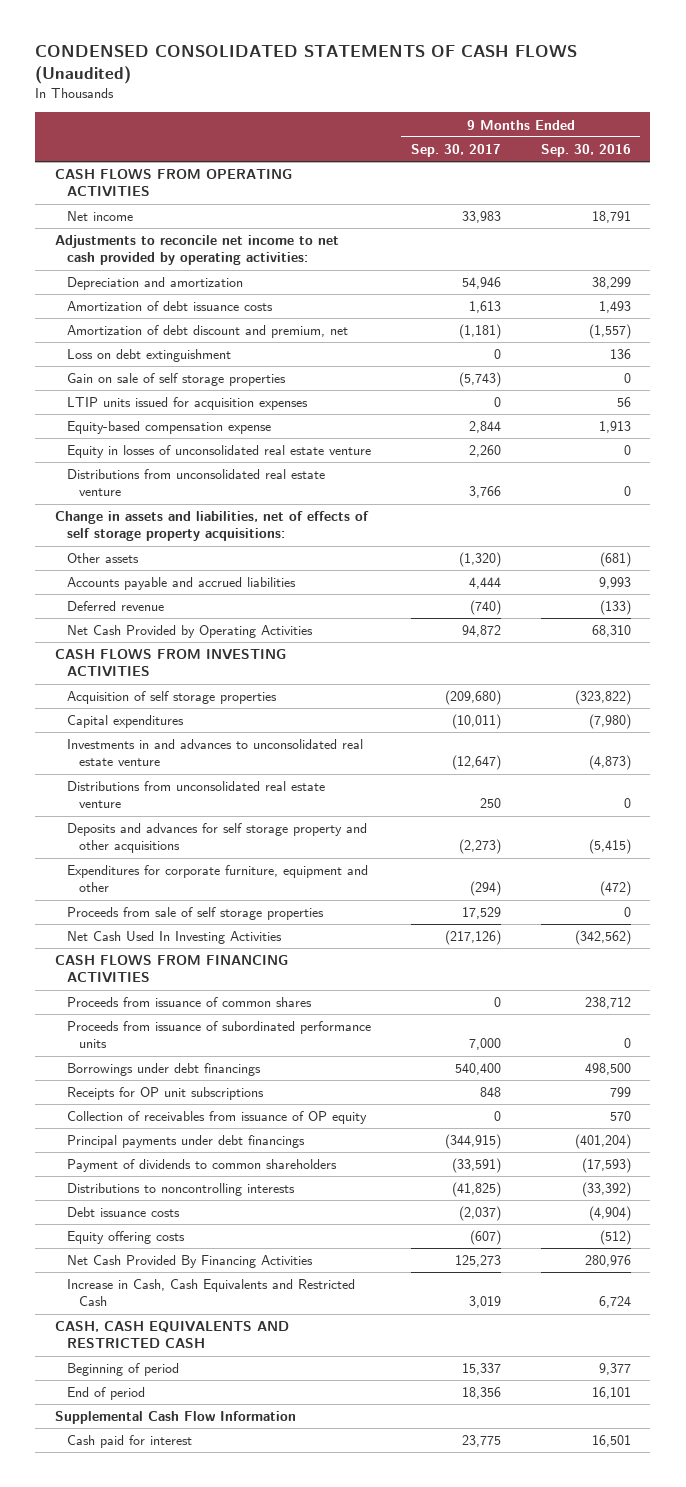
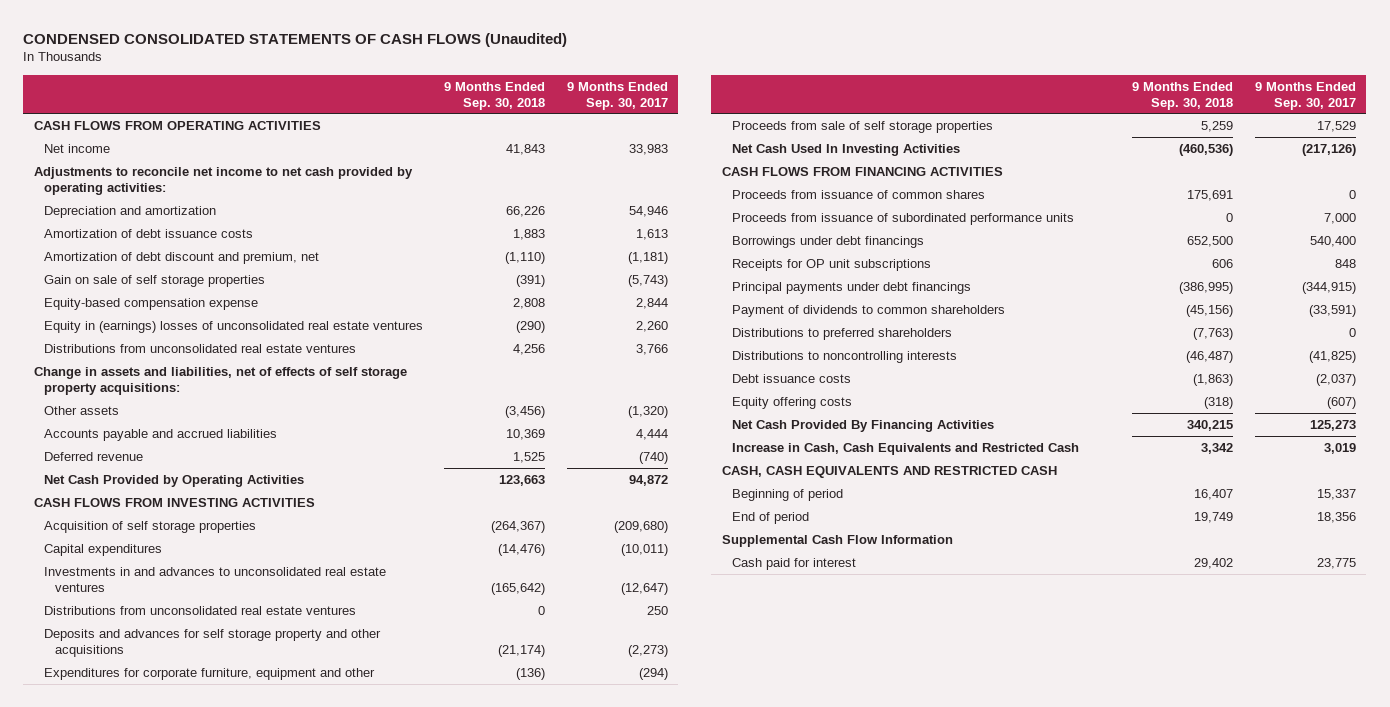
- | 9 Months Ended Sep. 30, 2017 | 9 Months Ended Sep. 30, 2016
+ | 9 Months Ended Sep. 30, 2018 | 9 Months Ended Sep. 30, 2017
- Loss on debt extinguishment | 0 | 136
- LTIP units issued for acquisition expenses | 0 | 56
- Equity in losses of unconsolidated real estate venture | 2,260 | 0
- Distributions from unconsolidated real estate venture | 3,766 | 0
+ Equity in (earnings) losses of unconsolidated real estate ventures | (290) | 2,260
+ Distributions from unconsolidated real estate ventures | 4,256 | 3,766
- Investments in and advances to unconsolidated real estate venture | (12,647) | (4,873)
- Distributions from unconsolidated real estate venture | 250 | 0
+ Investments in and advances to unconsolidated real estate ventures | (165,642) | (12,647)
+ Distributions from unconsolidated real estate ventures | 0 | 250
- Collection of receivables from issuance of OP equity | 0 | 570
+ Distributions to preferred shareholders | (7,763) | 0

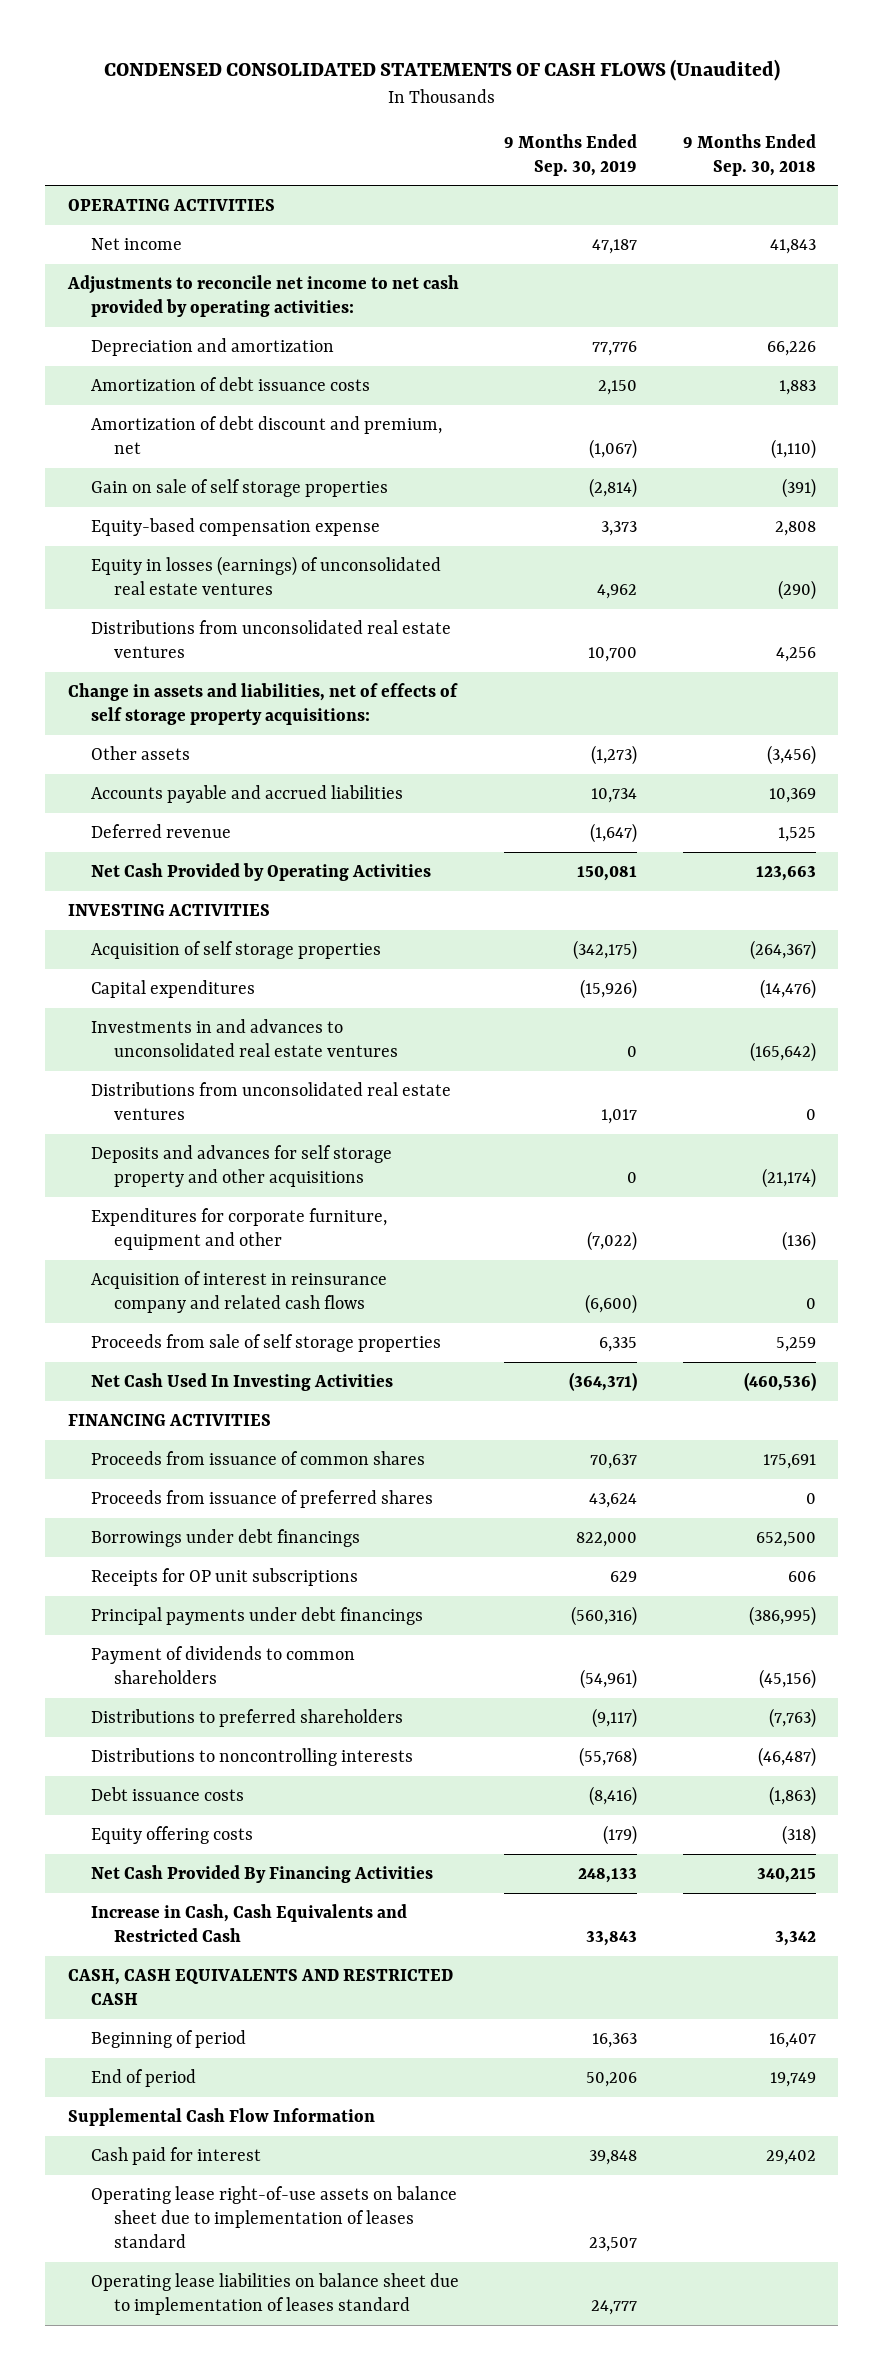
- | 9 Months Ended Sep. 30, 2018 | 9 Months Ended Sep. 30, 2017
+ | 9 Months Ended Sep. 30, 2019 | 9 Months Ended Sep. 30, 2018
- CASH FLOWS FROM OPERATING ACTIVITIES
+ OPERATING ACTIVITIES
- Equity in (earnings) losses of unconsolidated real estate ventures | (290) | 2,260
+ Equity in losses (earnings) of unconsolidated real estate ventures | 4,962 | (290)
- CASH FLOWS FROM INVESTING ACTIVITIES
+ INVESTING ACTIVITIES
+ Acquisition of interest in reinsurance company and related cash flows | (6,600) | 0
- CASH FLOWS FROM FINANCING ACTIVITIES
+ FINANCING ACTIVITIES
- Proceeds from issuance of subordinated performance units | 0 | 7,000
+ Proceeds from issuance of preferred shares | 43,624 | 0
+ Operating lease right-of-use assets on balance sheet due to implementation of leases standard | 23,507 |
+ Operating lease liabilities on balance sheet due to implementation of leases standard | 24,777 |

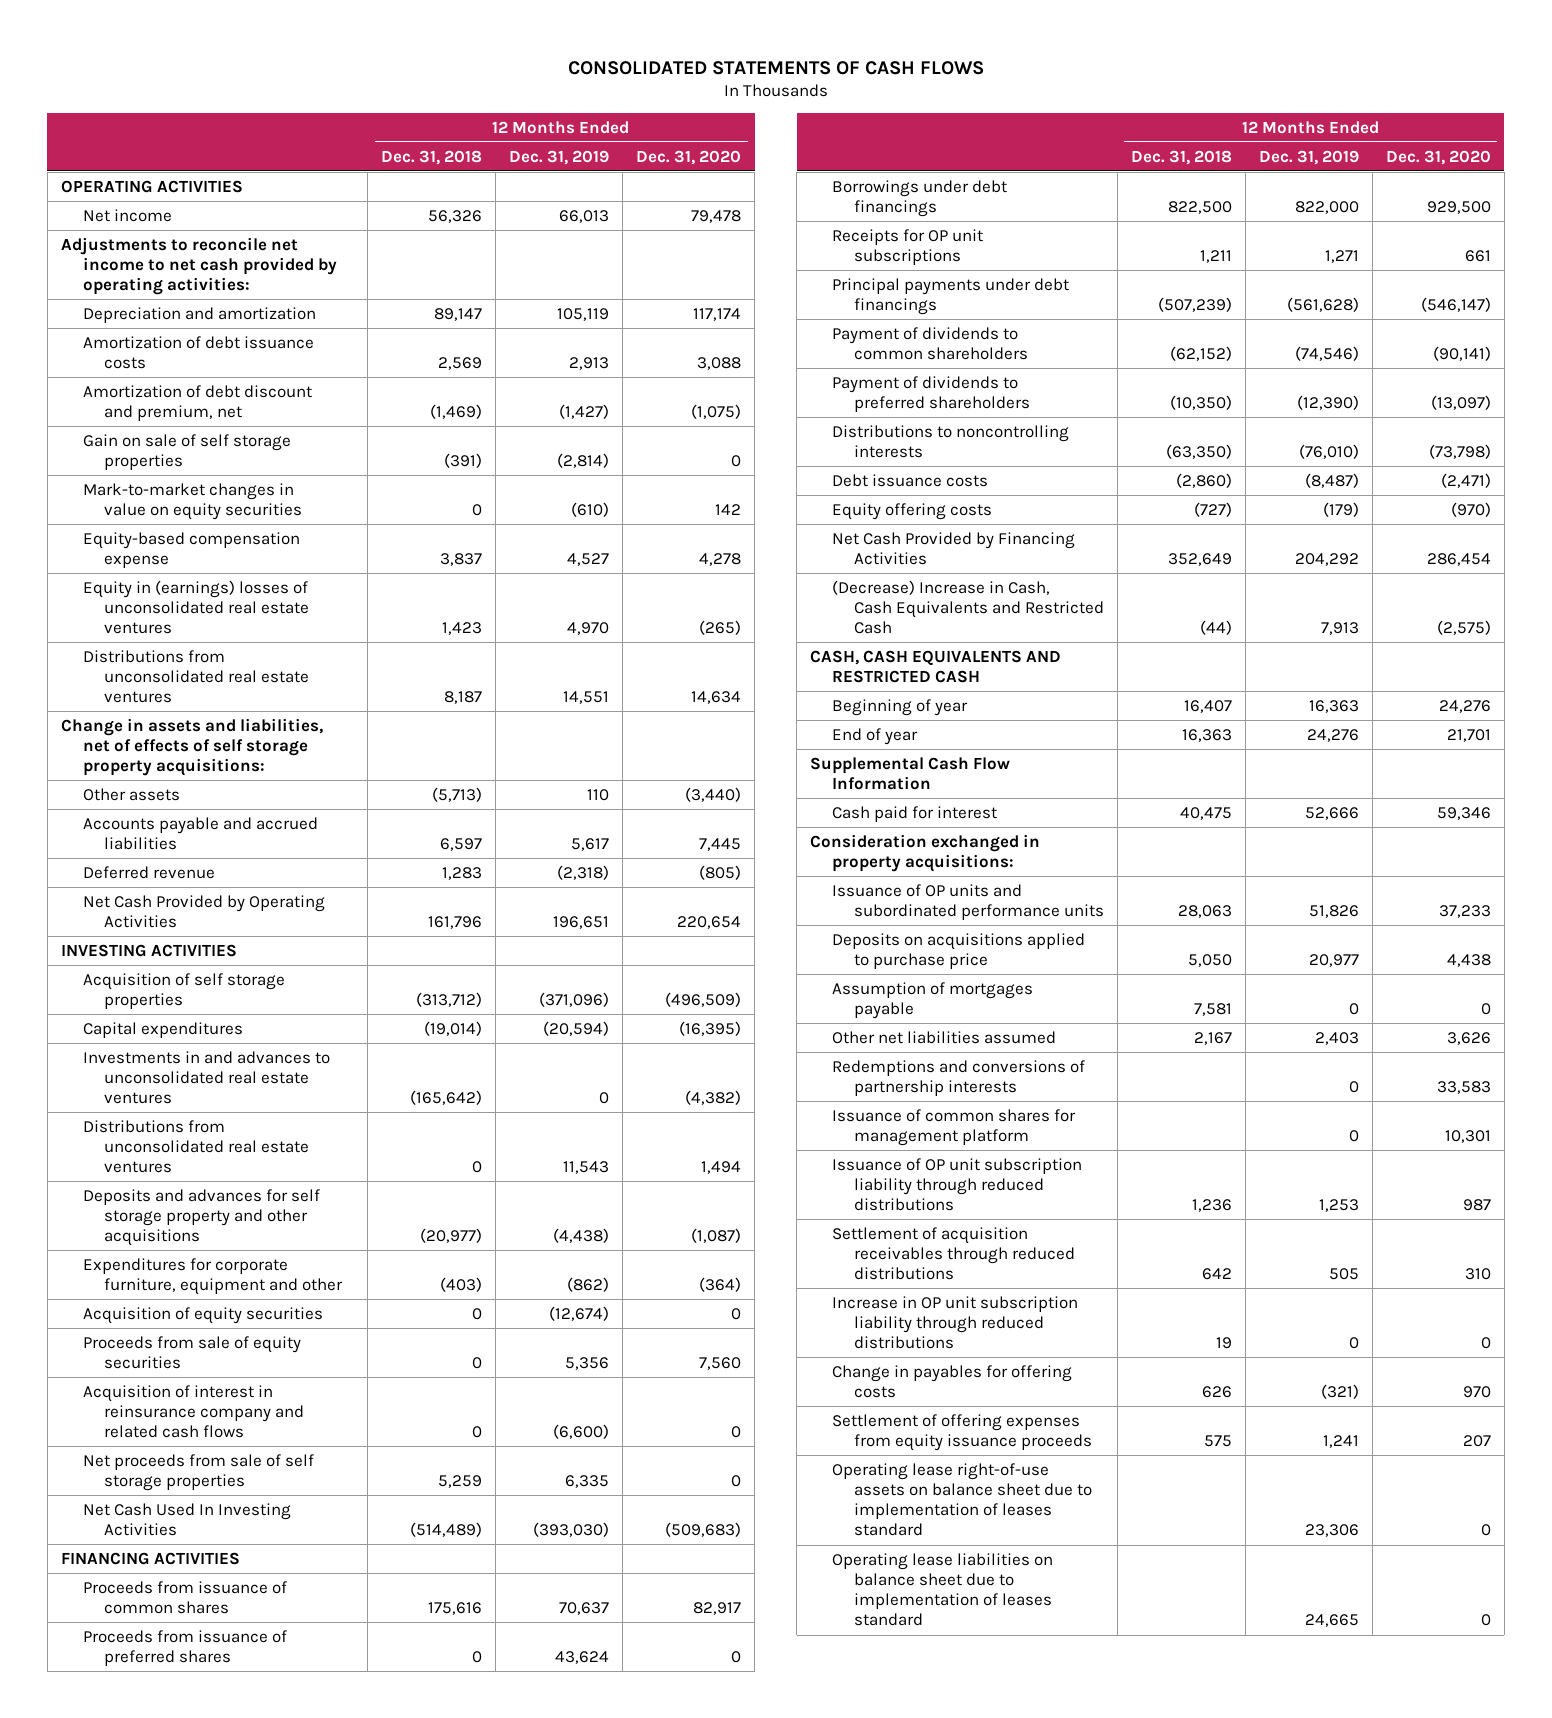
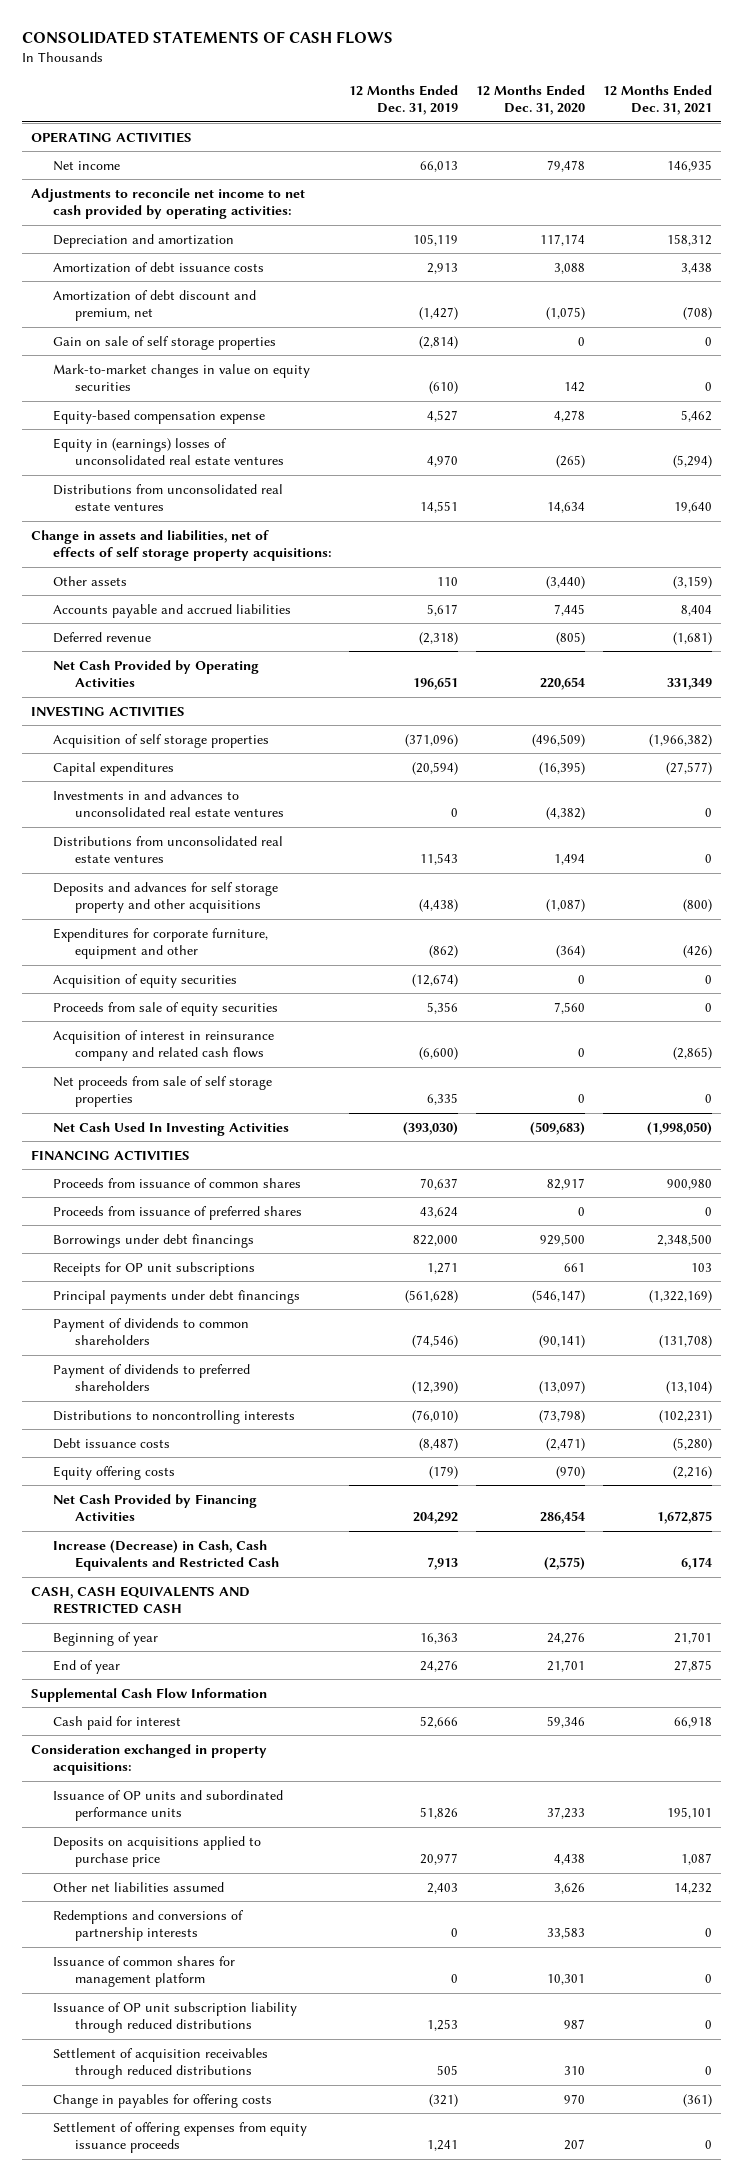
- | 12 Months Ended Dec. 31, 2018 | 12 Months Ended Dec. 31, 2019 | 12 Months Ended Dec. 31, 2020
+ | 12 Months Ended Dec. 31, 2019 | 12 Months Ended Dec. 31, 2020 | 12 Months Ended Dec. 31, 2021
- (Decrease) Increase in Cash, Cash Equivalents and Restricted Cash | (44) | 7,913 | (2,575)
+ Increase (Decrease) in Cash, Cash Equivalents and Restricted Cash | 7,913 | (2,575) | 6,174
- Assumption of mortgages payable | 7,581 | 0 | 0
- Increase in OP unit subscription liability through reduced distributions | 19 | 0 | 0
- Operating lease right-of-use assets on balance sheet due to implementation of leases standard | | 23,306 | 0
- Operating lease liabilities on balance sheet due to implementation of leases standard | | 24,665 | 0

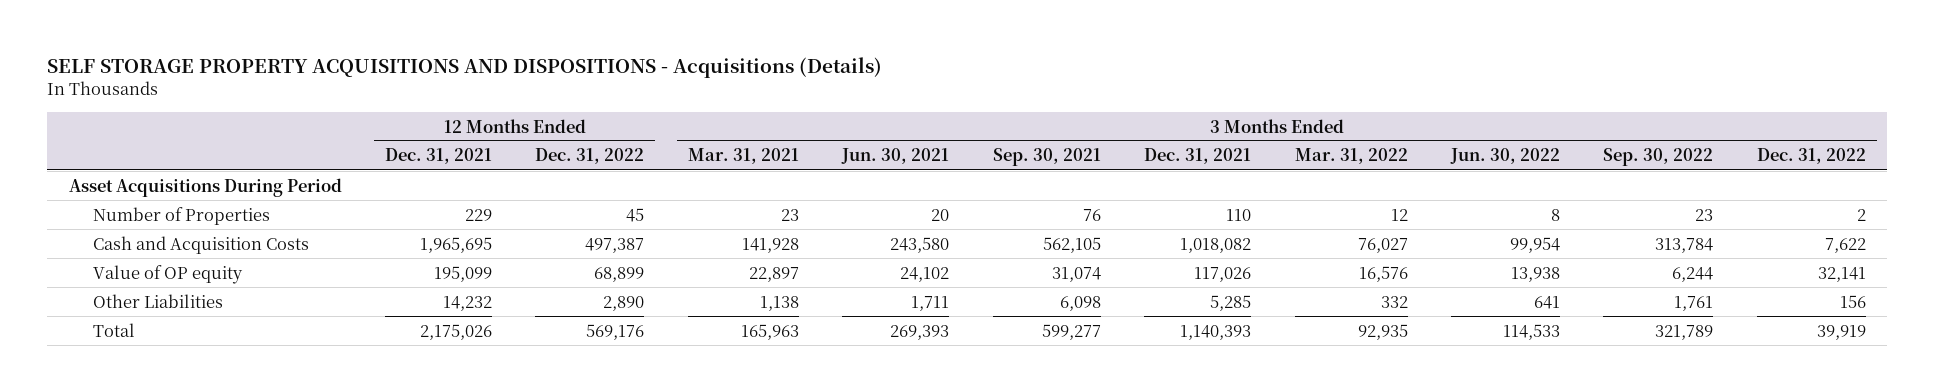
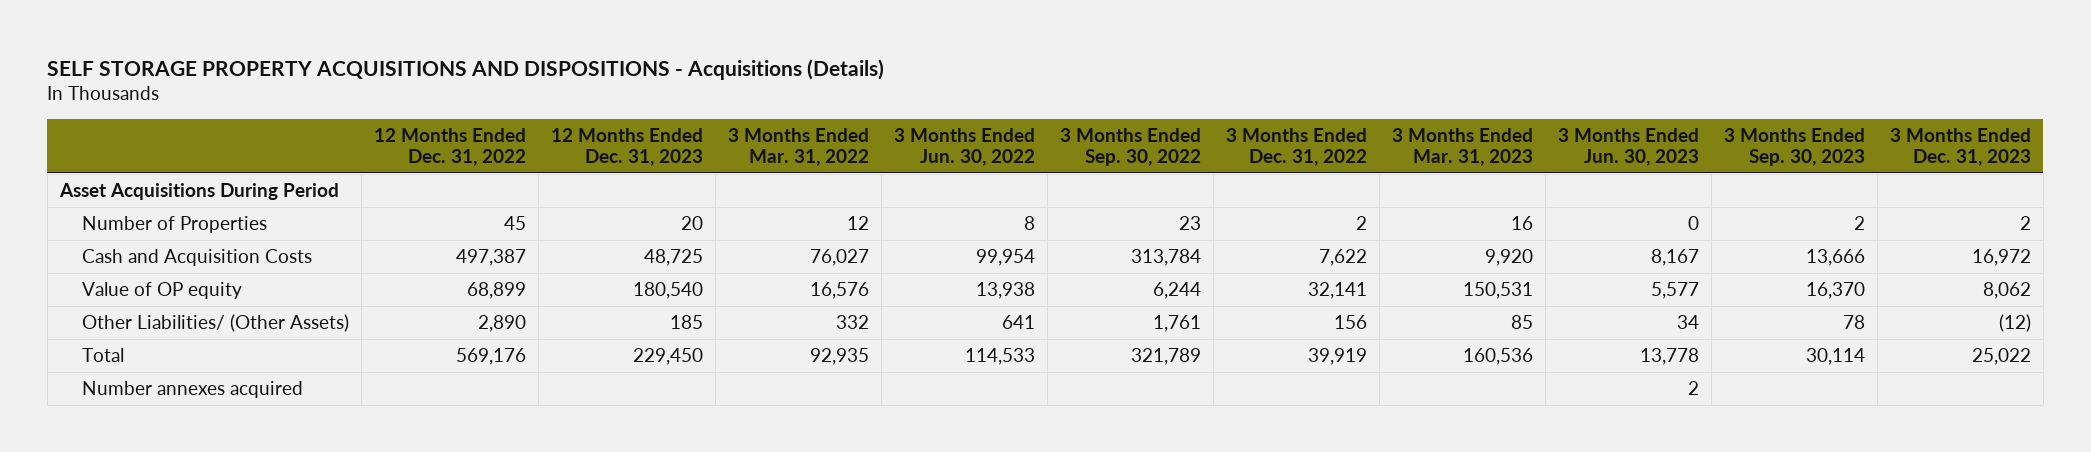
- | 12 Months Ended Dec. 31, 2021 | 12 Months Ended Dec. 31, 2022 | 3 Months Ended Mar. 31, 2021 | 3 Months Ended Jun. 30, 2021 | 3 Months Ended Sep. 30, 2021 | 3 Months Ended Dec. 31, 2021 | 3 Months Ended Mar. 31, 2022 | 3 Months Ended Jun. 30, 2022 | 3 Months Ended Sep. 30, 2022 | 3 Months Ended Dec. 31, 2022
+ | 12 Months Ended Dec. 31, 2022 | 12 Months Ended Dec. 31, 2023 | 3 Months Ended Mar. 31, 2022 | 3 Months Ended Jun. 30, 2022 | 3 Months Ended Sep. 30, 2022 | 3 Months Ended Dec. 31, 2022 | 3 Months Ended Mar. 31, 2023 | 3 Months Ended Jun. 30, 2023 | 3 Months Ended Sep. 30, 2023 | 3 Months Ended Dec. 31, 2023
- Other Liabilities | 14,232 | 2,890 | 1,138 | 1,711 | 6,098 | 5,285 | 332 | 641 | 1,761 | 156
+ Other Liabilities/ (Other Assets) | 2,890 | 185 | 332 | 641 | 1,761 | 156 | 85 | 34 | 78 | (12)
+ Number annexes acquired | | | | | | | | 2 | |

